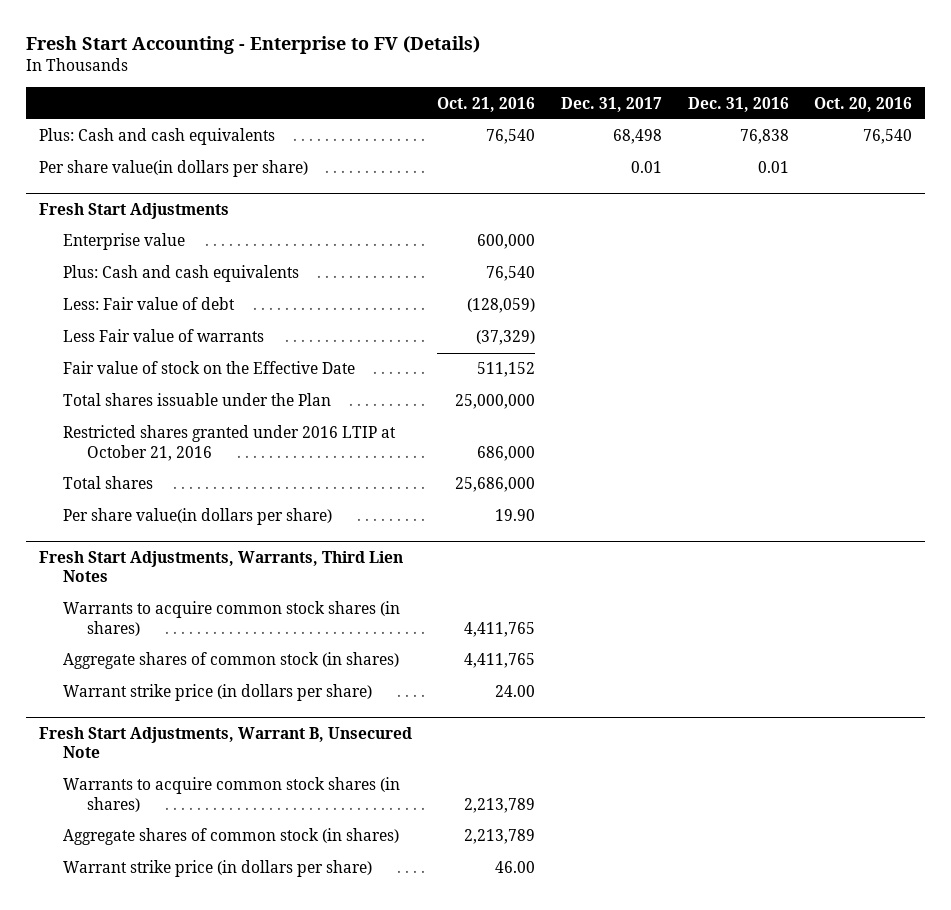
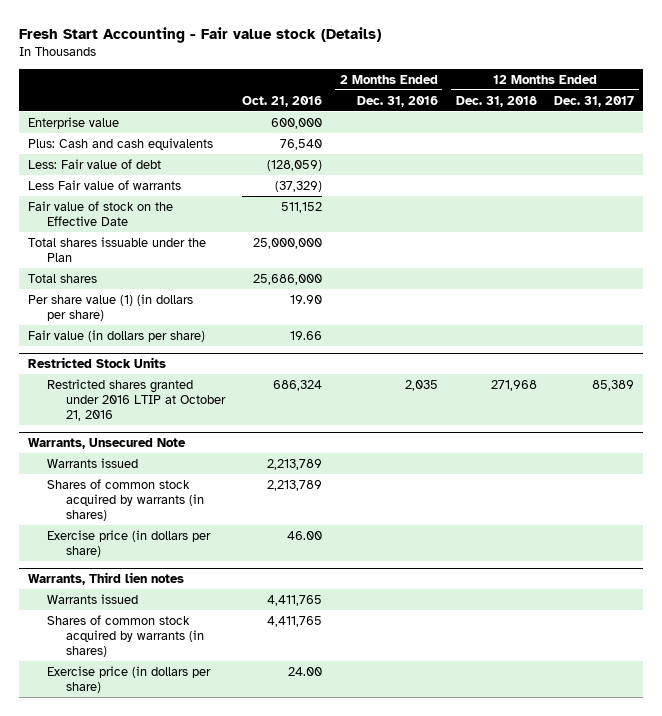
- Fresh Start Accounting - Enterprise to FV (Details)
+ Fresh Start Accounting - Fair value stock (Details)
- | Oct. 21, 2016 | Dec. 31, 2017 | Dec. 31, 2016 | Oct. 20, 2016
+ | Oct. 21, 2016 | 2 Months Ended Dec. 31, 2016 | 12 Months Ended Dec. 31, 2018 | 12 Months Ended Dec. 31, 2017
- Plus: Cash and cash equivalents | 76,540 | 68,498 | 76,838 | 76,540
- Per share value(in dollars per share) | | 0.01 | 0.01 |
- Fresh Start Adjustments
- Restricted shares granted under 2016 LTIP at October 21, 2016 | 686,000 | | |
- Per share value(in dollars per share) | 19.90 | | |
- Fresh Start Adjustments, Warrants, Third Lien Notes
- Warrants to acquire common stock shares (in shares) | 4,411,765 | | |
- Aggregate shares of common stock (in shares) | 4,411,765 | | |
- Warrant strike price (in dollars per share) | 24.00 | | |
- Fresh Start Adjustments, Warrant B, Unsecured Note
- Warrants to acquire common stock shares (in shares) | 2,213,789 | | |
- Aggregate shares of common stock (in shares) | 2,213,789 | | |
- Warrant strike price (in dollars per share) | 46.00 | | |
+ Per share value (1) (in dollars per share) | 19.90 | | |
+ Fair value (in dollars per share) | 19.66 | | |
+ Restricted Stock Units
+ Restricted shares granted under 2016 LTIP at October 21, 2016 | 686,324 | 2,035 | 271,968 | 85,389
+ Warrants, Unsecured Note
+ Warrants issued | 2,213,789 | | |
+ Shares of common stock acquired by warrants (in shares) | 2,213,789 | | |
+ Exercise price (in dollars per share) | 46.00 | | |
+ Warrants, Third lien notes
+ Warrants issued | 4,411,765 | | |
+ Shares of common stock acquired by warrants (in shares) | 4,411,765 | | |
+ Exercise price (in dollars per share) | 24.00 | | |

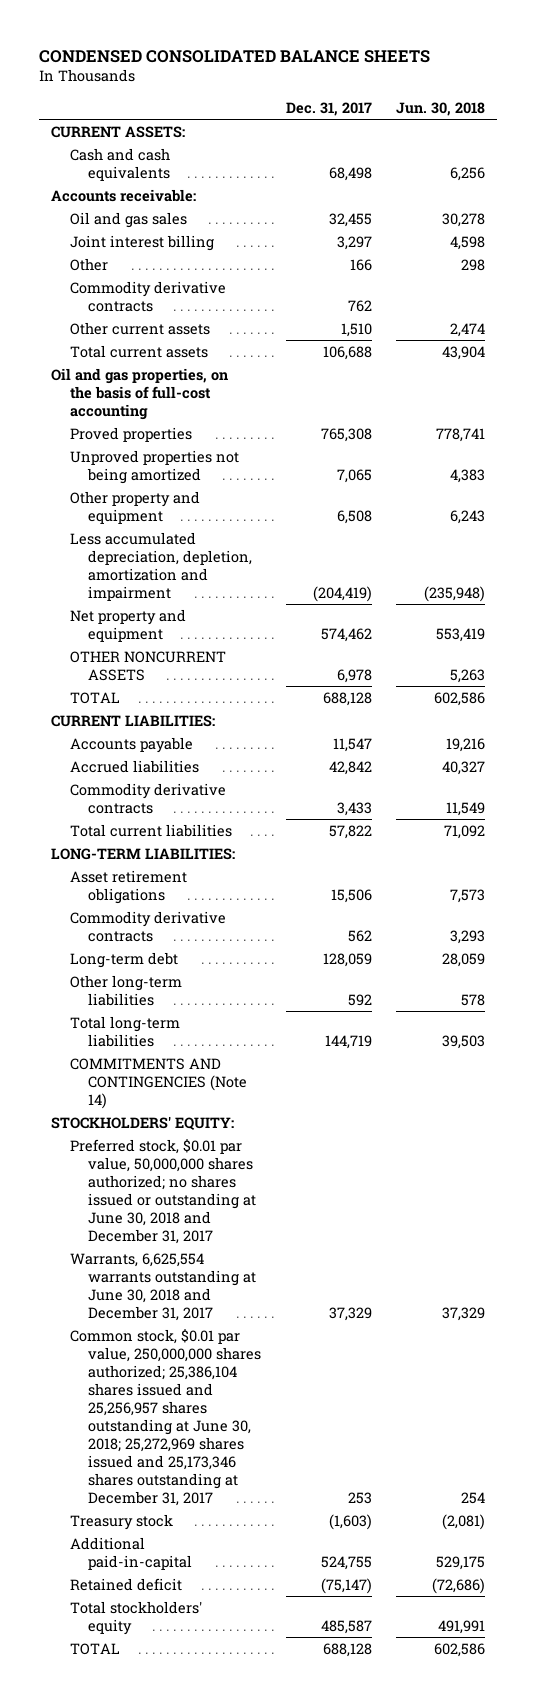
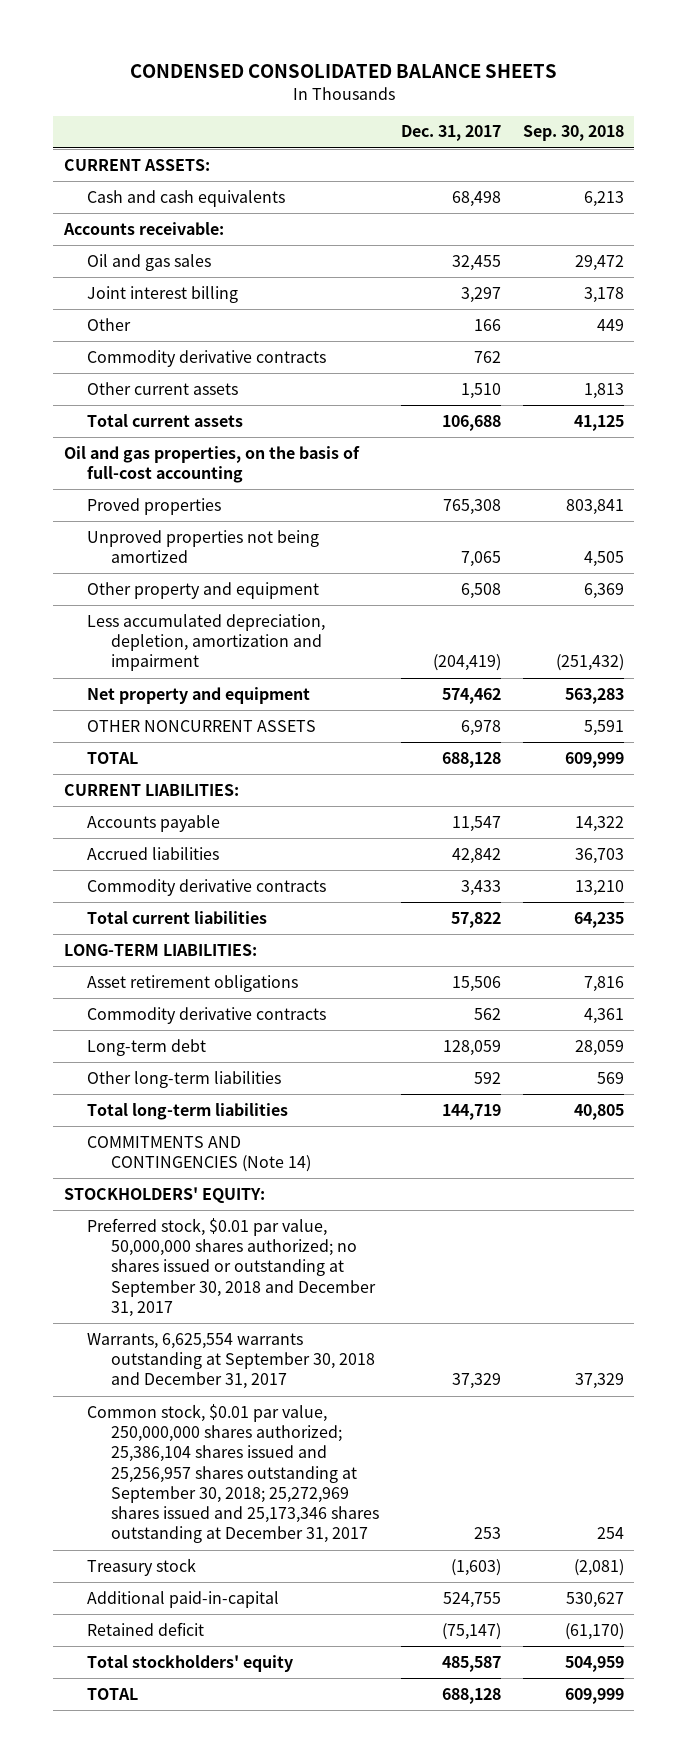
- | Dec. 31, 2017 | Jun. 30, 2018
+ | Dec. 31, 2017 | Sep. 30, 2018
- Preferred stock, $0.01 par value, 50,000,000 shares authorized; no shares issued or outstanding at June 30, 2018 and December 31, 2017
- Warrants, 6,625,554 warrants outstanding at June 30, 2018 and December 31, 2017 | 37,329 | 37,329
- Common stock, $0.01 par value, 250,000,000 shares authorized; 25,386,104 shares issued and 25,256,957 shares outstanding at June 30, 2018; 25,272,969 shares issued and 25,173,346 shares outstanding at December 31, 2017 | 253 | 254
+ Preferred stock, $0.01 par value, 50,000,000 shares authorized; no shares issued or outstanding at September 30, 2018 and December 31, 2017
+ Warrants, 6,625,554 warrants outstanding at September 30, 2018 and December 31, 2017 | 37,329 | 37,329
+ Common stock, $0.01 par value, 250,000,000 shares authorized; 25,386,104 shares issued and 25,256,957 shares outstanding at September 30, 2018; 25,272,969 shares issued and 25,173,346 shares outstanding at December 31, 2017 | 253 | 254

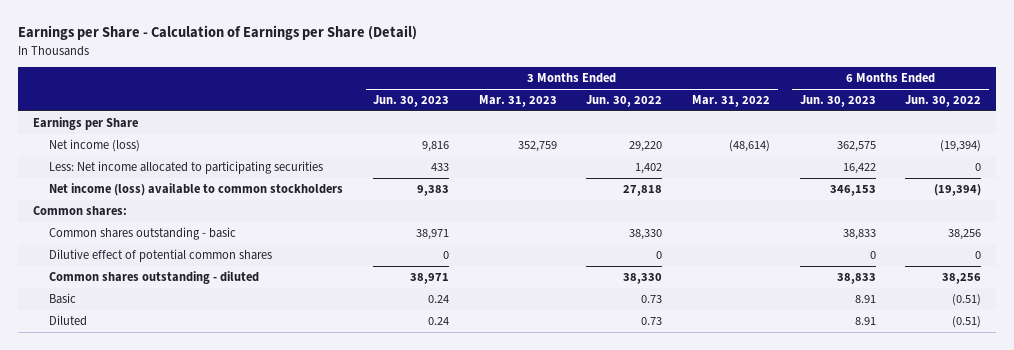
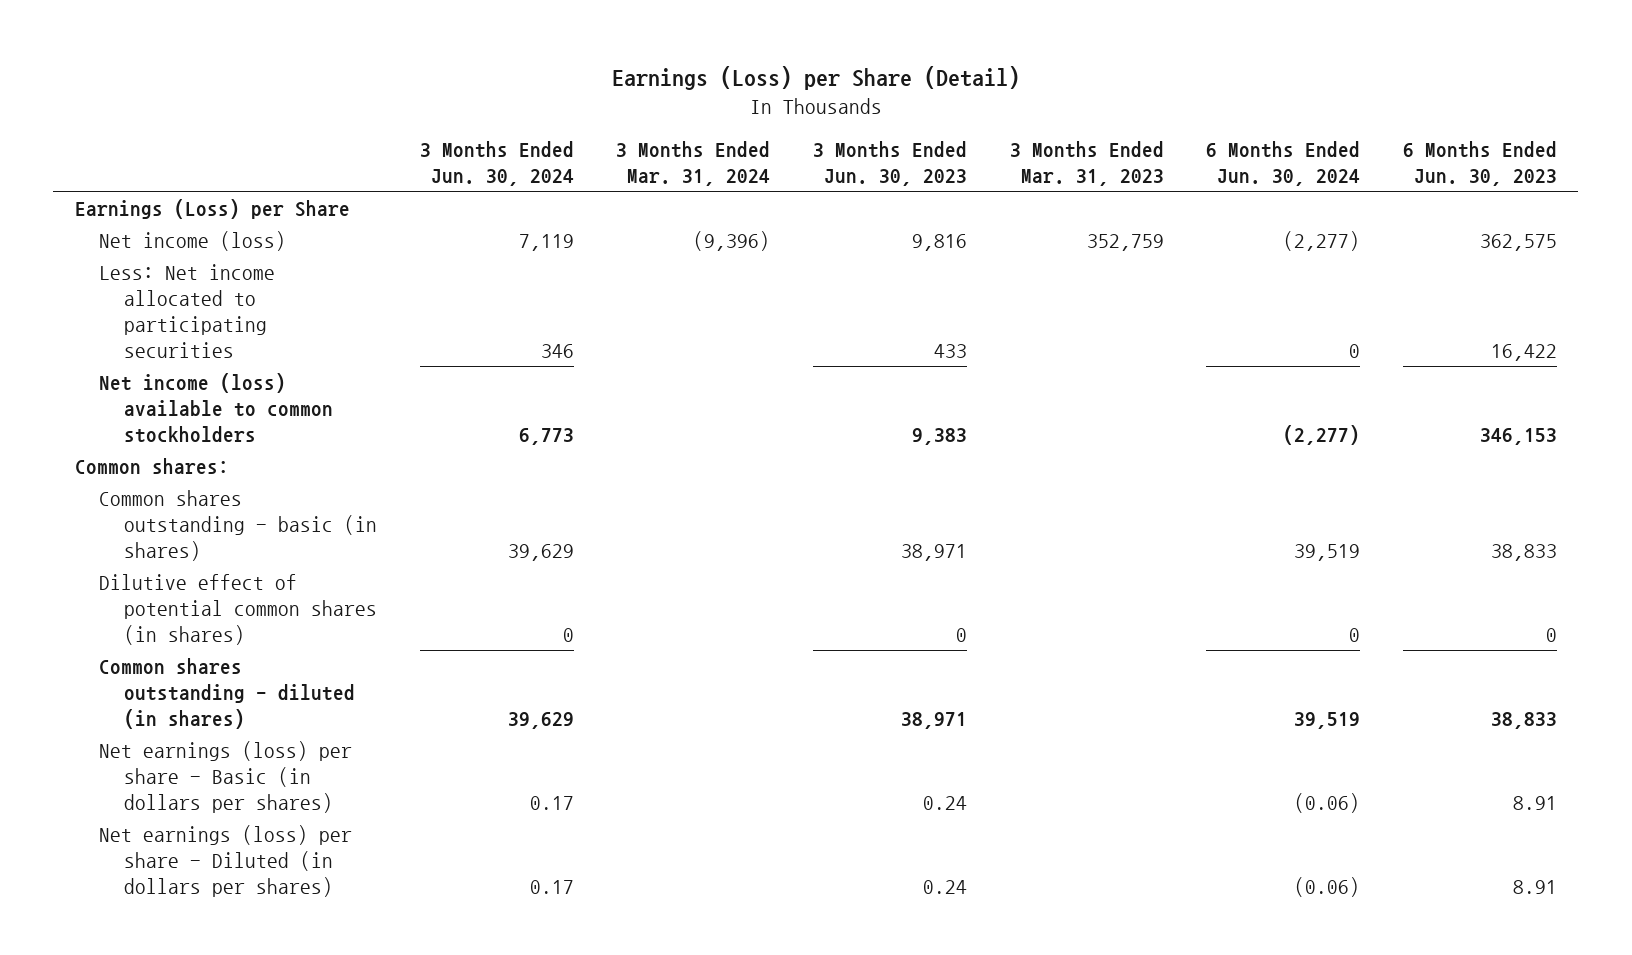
- Earnings per Share - Calculation of Earnings per Share (Detail)
+ Earnings (Loss) per Share (Detail)
- | 3 Months Ended Jun. 30, 2023 | 3 Months Ended Mar. 31, 2023 | 3 Months Ended Jun. 30, 2022 | 3 Months Ended Mar. 31, 2022 | 6 Months Ended Jun. 30, 2023 | 6 Months Ended Jun. 30, 2022
+ | 3 Months Ended Jun. 30, 2024 | 3 Months Ended Mar. 31, 2024 | 3 Months Ended Jun. 30, 2023 | 3 Months Ended Mar. 31, 2023 | 6 Months Ended Jun. 30, 2024 | 6 Months Ended Jun. 30, 2023
- Earnings per Share
+ Earnings (Loss) per Share
- Common shares outstanding - basic | 38,971 | | 38,330 | | 38,833 | 38,256
- Dilutive effect of potential common shares | 0 | | 0 | | 0 | 0
- Common shares outstanding - diluted | 38,971 | | 38,330 | | 38,833 | 38,256
- Basic | 0.24 | | 0.73 | | 8.91 | (0.51)
- Diluted | 0.24 | | 0.73 | | 8.91 | (0.51)
+ Common shares outstanding - basic (in shares) | 39,629 | | 38,971 | | 39,519 | 38,833
+ Dilutive effect of potential common shares (in shares) | 0 | | 0 | | 0 | 0
+ Common shares outstanding - diluted (in shares) | 39,629 | | 38,971 | | 39,519 | 38,833
+ Net earnings (loss) per share - Basic (in dollars per shares) | 0.17 | | 0.24 | | (0.06) | 8.91
+ Net earnings (loss) per share - Diluted (in dollars per shares) | 0.17 | | 0.24 | | (0.06) | 8.91

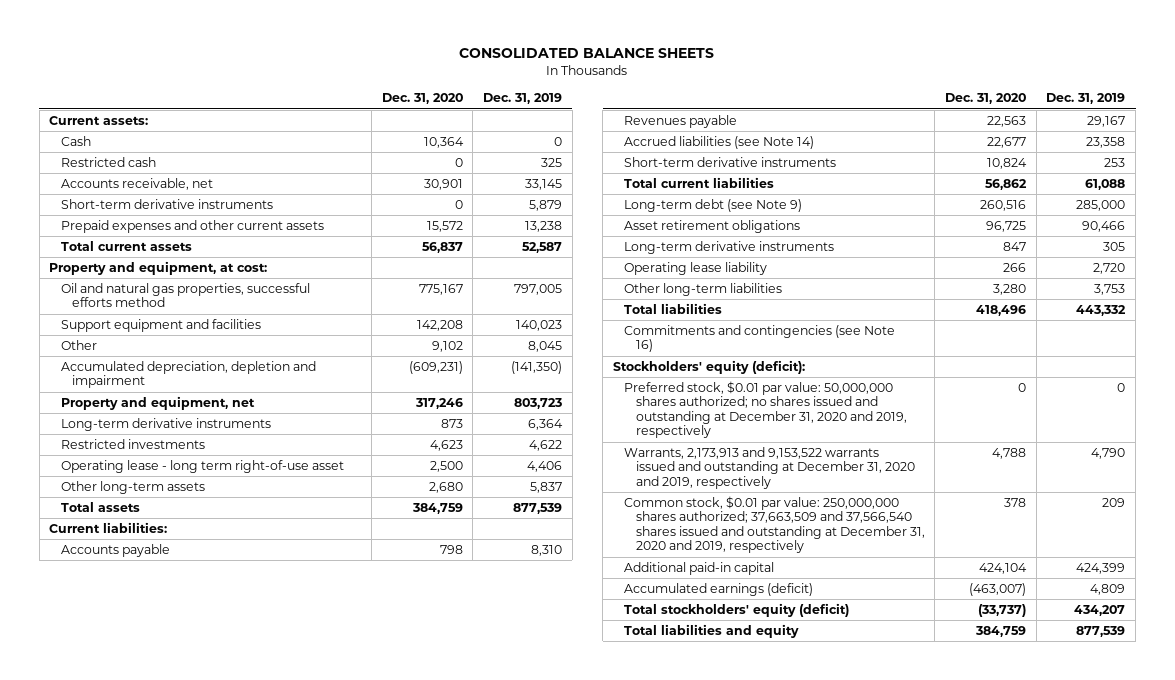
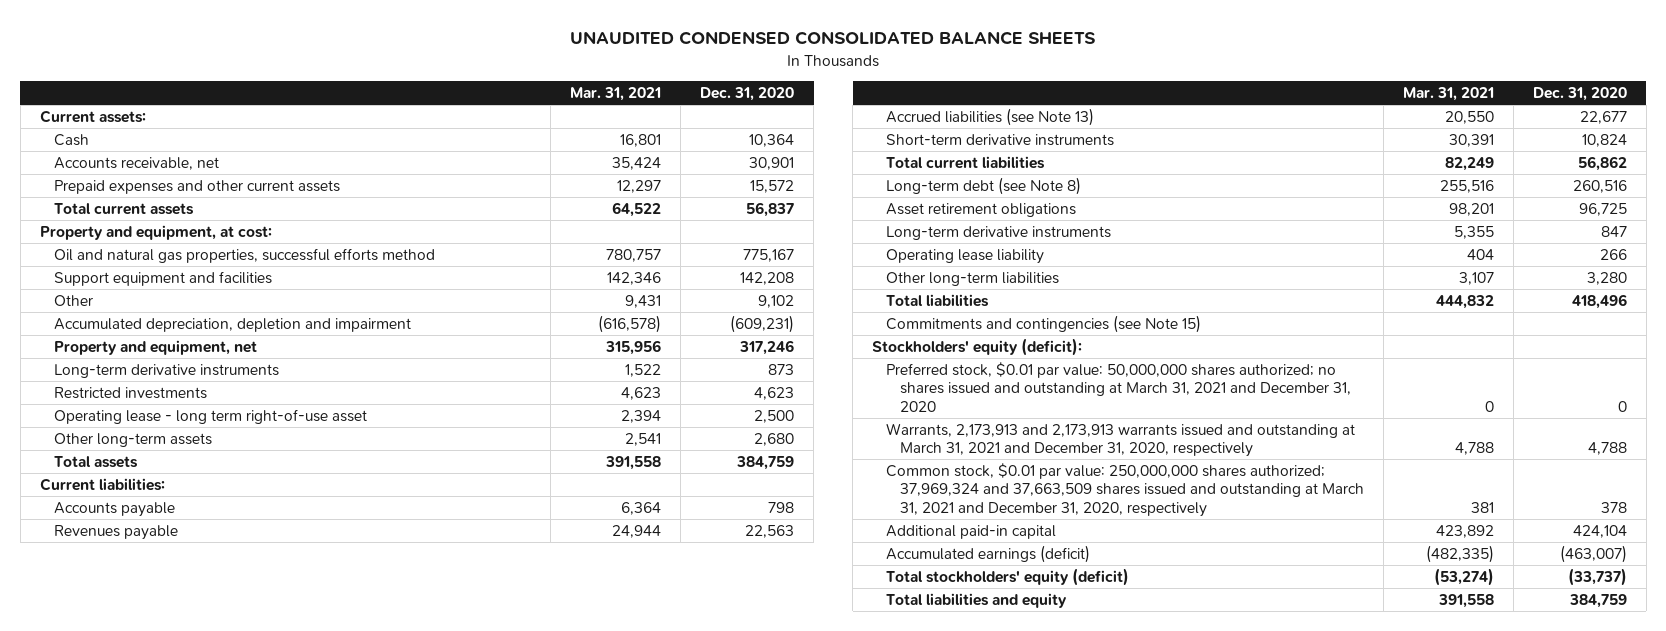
- CONSOLIDATED BALANCE SHEETS
+ UNAUDITED CONDENSED CONSOLIDATED BALANCE SHEETS
- | Dec. 31, 2020 | Dec. 31, 2019
+ | Mar. 31, 2021 | Dec. 31, 2020
- Restricted cash | 0 | 325
- Short-term derivative instruments | 0 | 5,879
- Accrued liabilities (see Note 14) | 22,677 | 23,358
+ Accrued liabilities (see Note 13) | 20,550 | 22,677
- Long-term debt (see Note 9) | 260,516 | 285,000
+ Long-term debt (see Note 8) | 255,516 | 260,516
- Commitments and contingencies (see Note 16)
+ Commitments and contingencies (see Note 15)
- Preferred stock, $0.01 par value: 50,000,000 shares authorized; no shares issued and outstanding at December 31, 2020 and 2019, respectively | 0 | 0
- Warrants, 2,173,913 and 9,153,522 warrants issued and outstanding at December 31, 2020 and 2019, respectively | 4,788 | 4,790
- Common stock, $0.01 par value: 250,000,000 shares authorized; 37,663,509 and 37,566,540 shares issued and outstanding at December 31, 2020 and 2019, respectively | 378 | 209
+ Preferred stock, $0.01 par value: 50,000,000 shares authorized; no shares issued and outstanding at March 31, 2021 and December 31, 2020 | 0 | 0
+ Warrants, 2,173,913 and 2,173,913 warrants issued and outstanding at March 31, 2021 and December 31, 2020, respectively | 4,788 | 4,788
+ Common stock, $0.01 par value: 250,000,000 shares authorized; 37,969,324 and 37,663,509 shares issued and outstanding at March 31, 2021 and December 31, 2020, respectively | 381 | 378

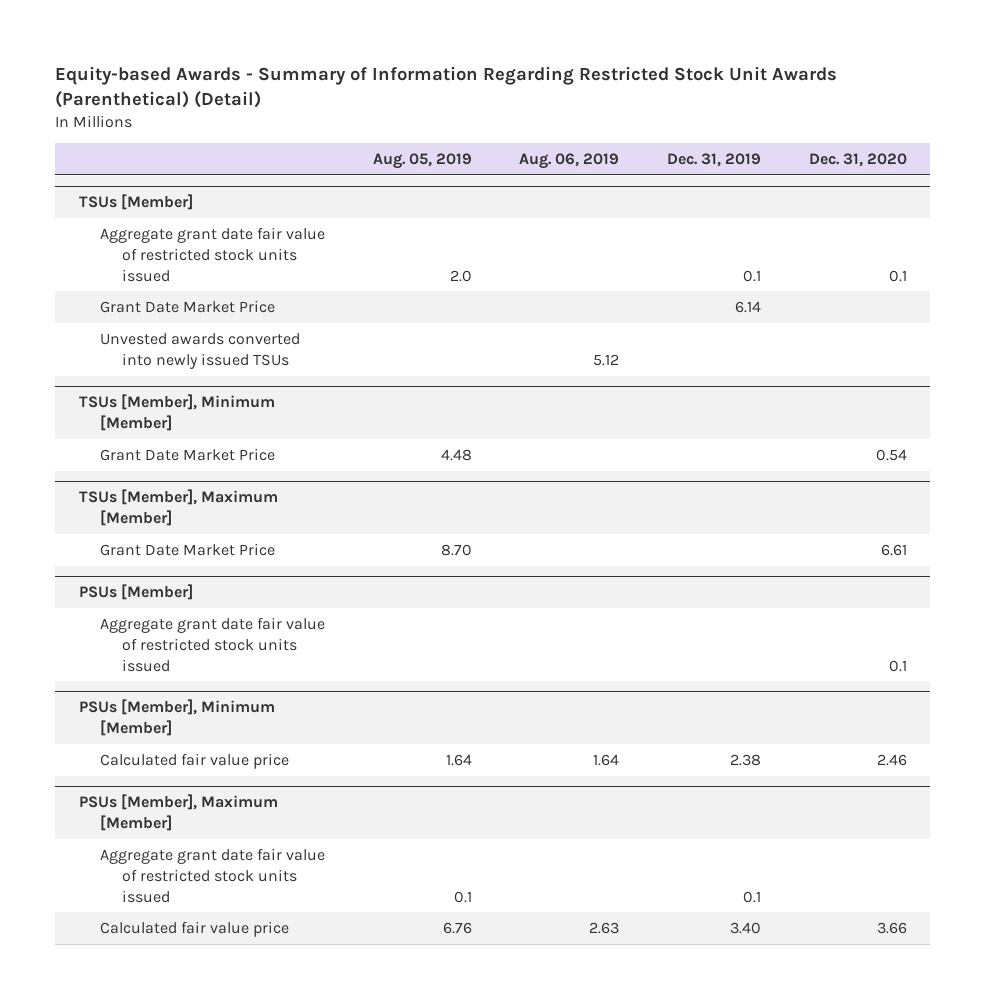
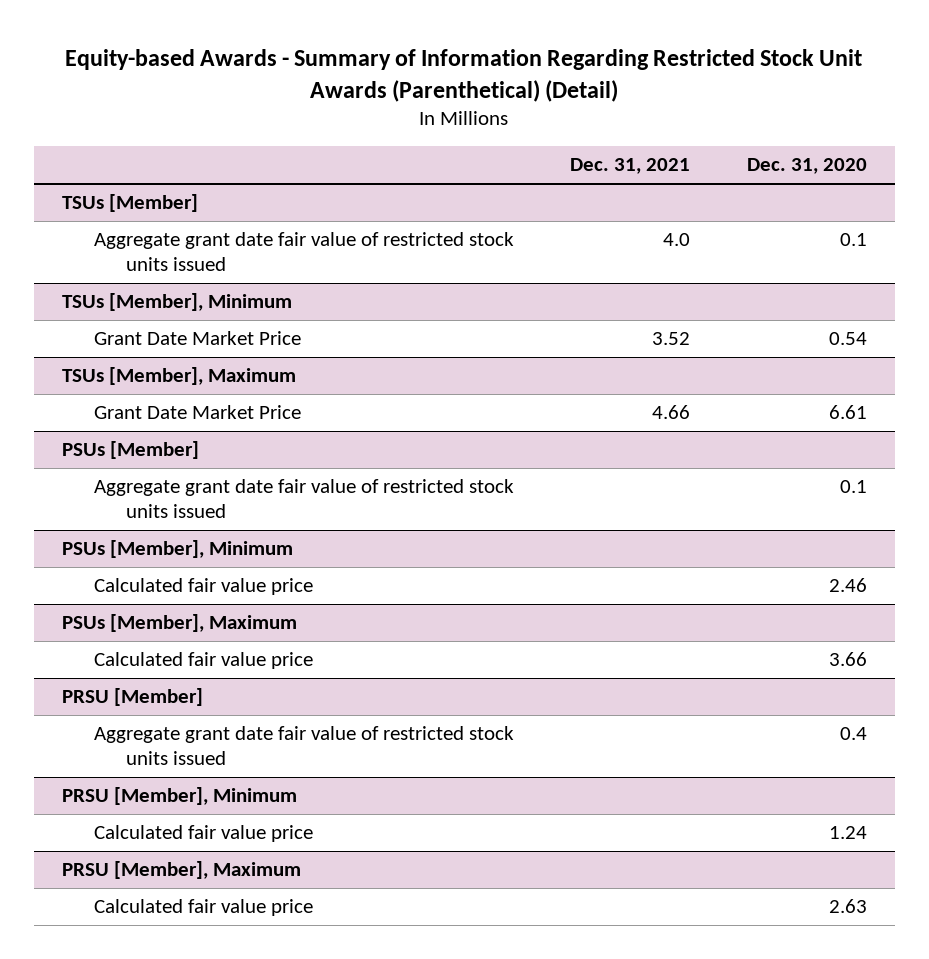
- | Aug. 05, 2019 | Aug. 06, 2019 | Dec. 31, 2019 | Dec. 31, 2020
+ | Dec. 31, 2021 | Dec. 31, 2020
@ TSUs [Member]
- Grant Date Market Price | | | 6.14 |
- Unvested awards converted into newly issued TSUs | | 5.12 | |
- TSUs [Member], Minimum [Member]
+ TSUs [Member], Minimum
- TSUs [Member], Maximum [Member]
+ TSUs [Member], Maximum
- PSUs [Member], Minimum [Member]
+ PSUs [Member], Minimum
- PSUs [Member], Maximum [Member]
- Aggregate grant date fair value of restricted stock units issued | 0.1 | | 0.1 |
+ PSUs [Member], Maximum
+ PRSU [Member]
+ Aggregate grant date fair value of restricted stock units issued | | 0.4
+ PRSU [Member], Minimum
+ Calculated fair value price | | 1.24
+ PRSU [Member], Maximum
+ Calculated fair value price | | 2.63

